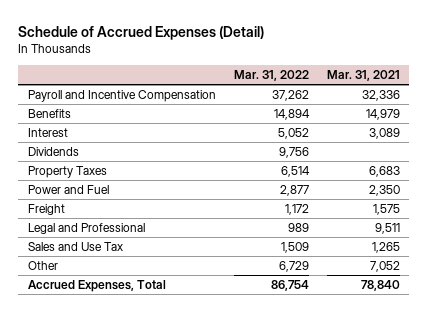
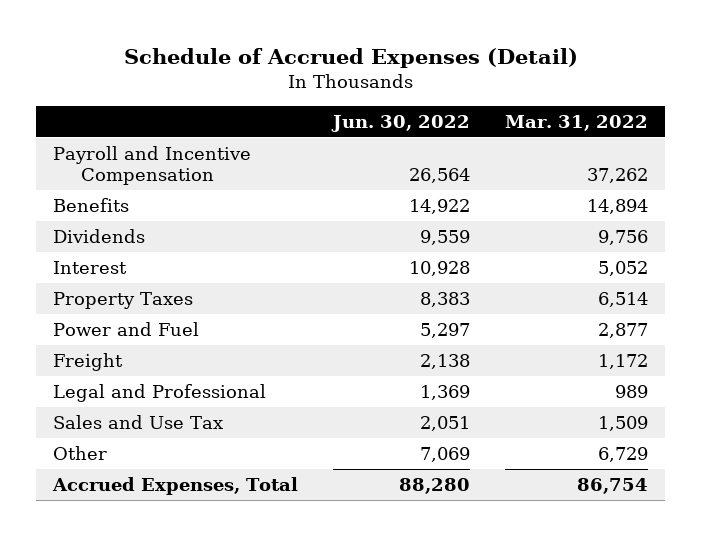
- | Mar. 31, 2022 | Mar. 31, 2021
+ | Jun. 30, 2022 | Mar. 31, 2022
moved down: Interest | 10,928 | 5,052

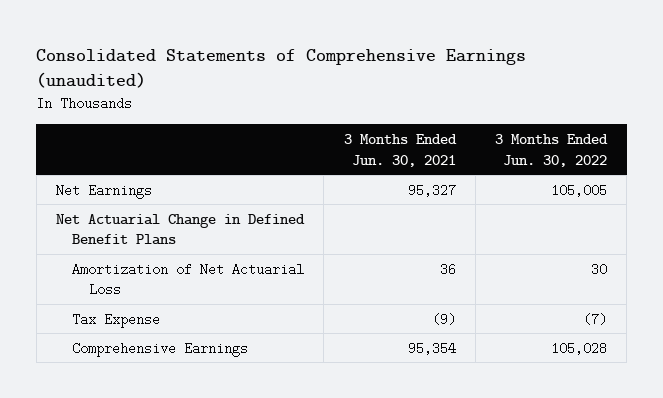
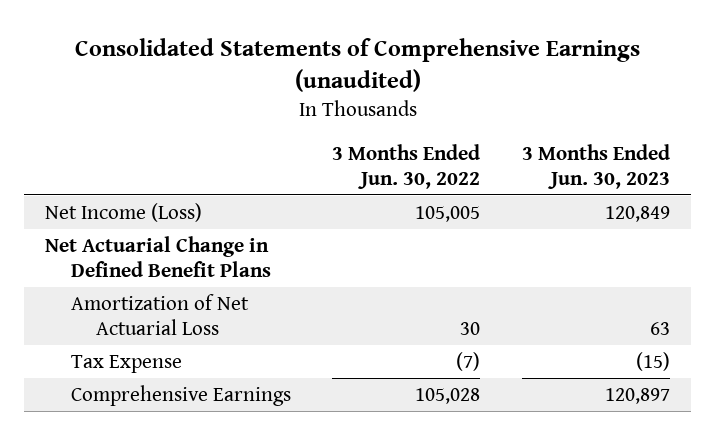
- | 3 Months Ended Jun. 30, 2021 | 3 Months Ended Jun. 30, 2022
+ | 3 Months Ended Jun. 30, 2022 | 3 Months Ended Jun. 30, 2023
- Net Earnings | 95,327 | 105,005
+ Net Income (Loss) | 105,005 | 120,849

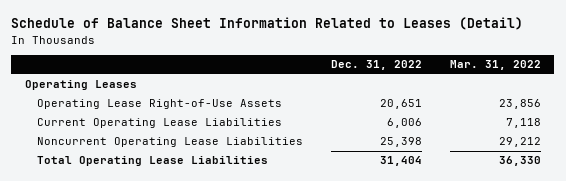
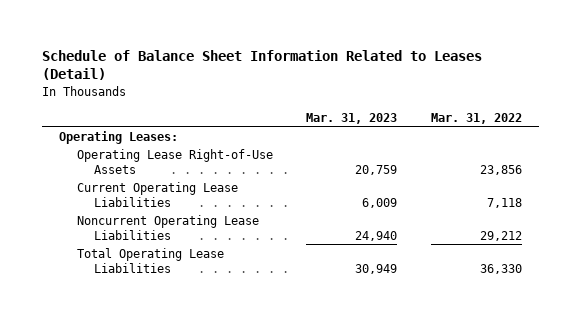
- | Dec. 31, 2022 | Mar. 31, 2022
+ | Mar. 31, 2023 | Mar. 31, 2022
- Operating Leases
+ Operating Leases:

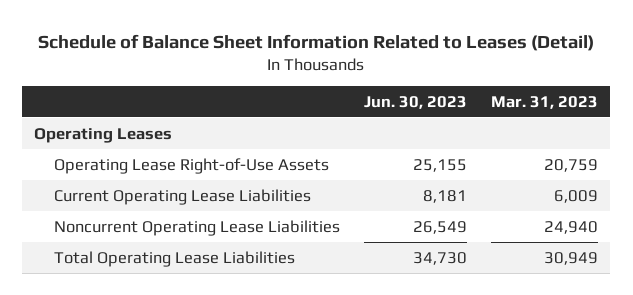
- | Mar. 31, 2023 | Mar. 31, 2022
+ | Jun. 30, 2023 | Mar. 31, 2023
- Operating Leases:
+ Operating Leases

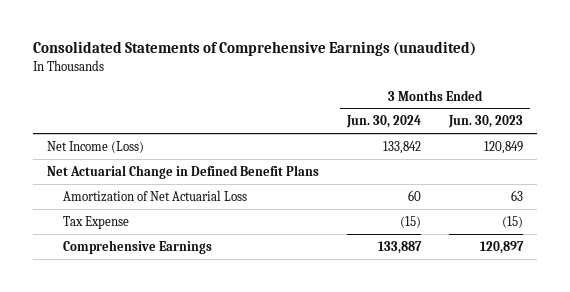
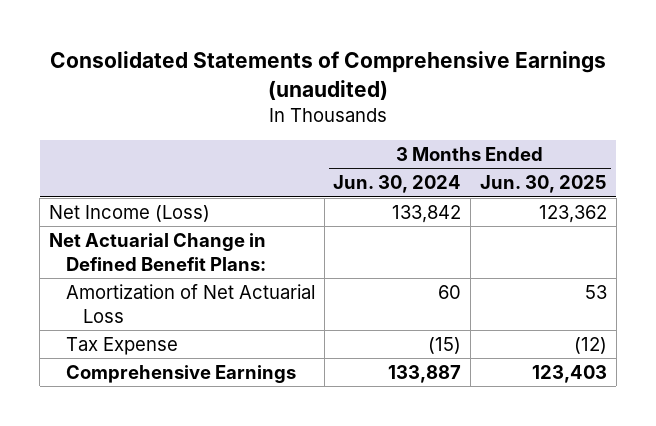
- | 3 Months Ended Jun. 30, 2024 | 3 Months Ended Jun. 30, 2023
+ | 3 Months Ended Jun. 30, 2024 | 3 Months Ended Jun. 30, 2025
- Net Actuarial Change in Defined Benefit Plans
+ Net Actuarial Change in Defined Benefit Plans:

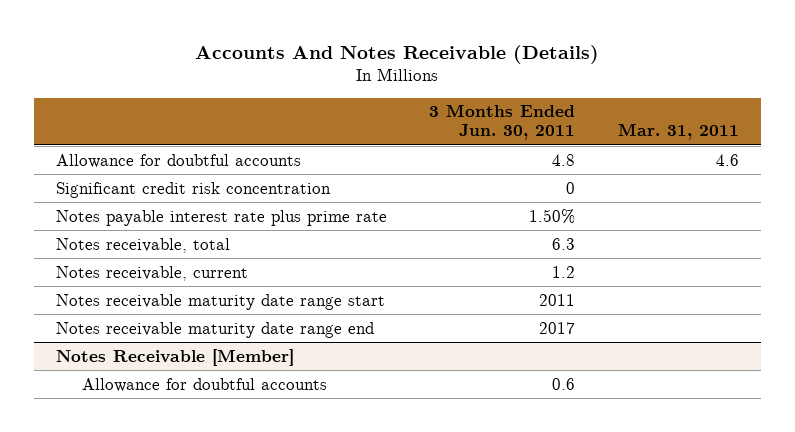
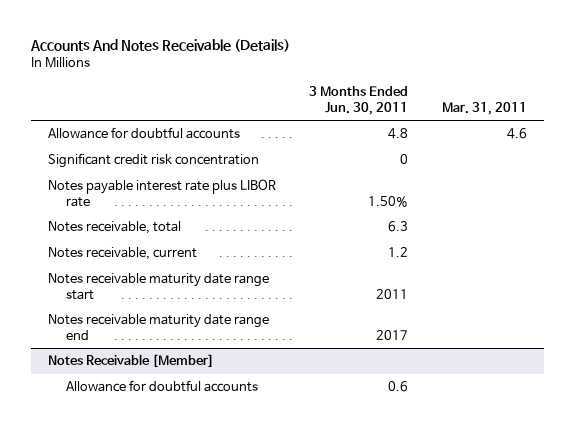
- Notes payable interest rate plus prime rate | 1.50% |
+ Notes payable interest rate plus LIBOR rate | 1.50% |

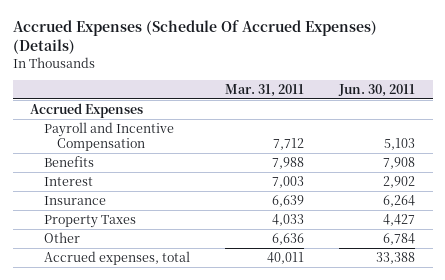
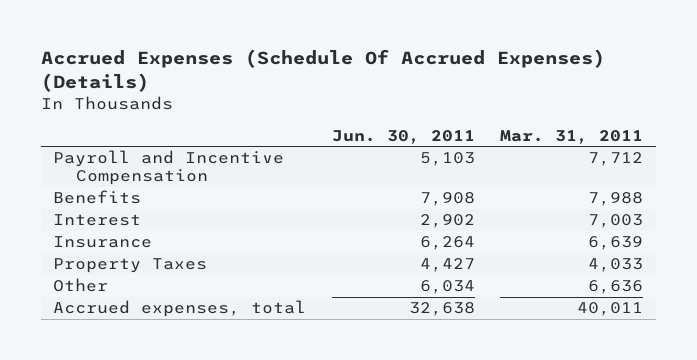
- | Mar. 31, 2011 | Jun. 30, 2011
+ | Jun. 30, 2011 | Mar. 31, 2011
- Accrued Expenses
- Other | 6,636 | 6,784
- Accrued expenses, total | 40,011 | 33,388
+ Other | 6,034 | 6,636
+ Accrued expenses, total | 32,638 | 40,011

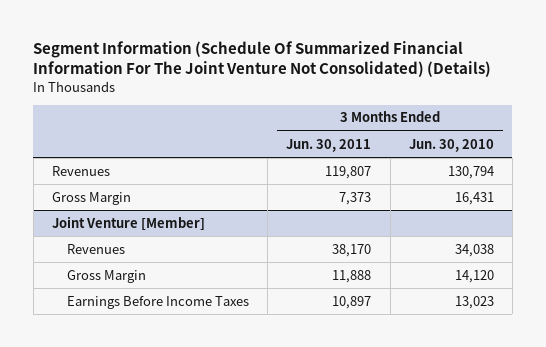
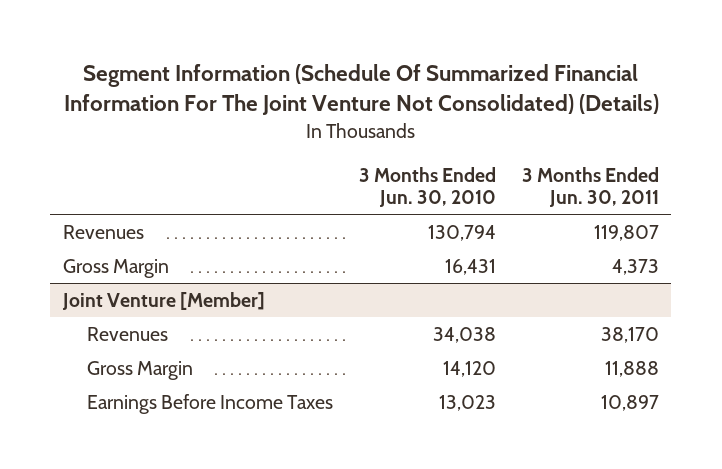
- | 3 Months Ended Jun. 30, 2011 | 3 Months Ended Jun. 30, 2010
+ | 3 Months Ended Jun. 30, 2010 | 3 Months Ended Jun. 30, 2011
- Gross Margin | 7,373 | 16,431
+ Gross Margin | 16,431 | 4,373

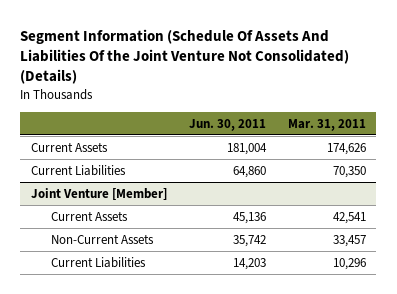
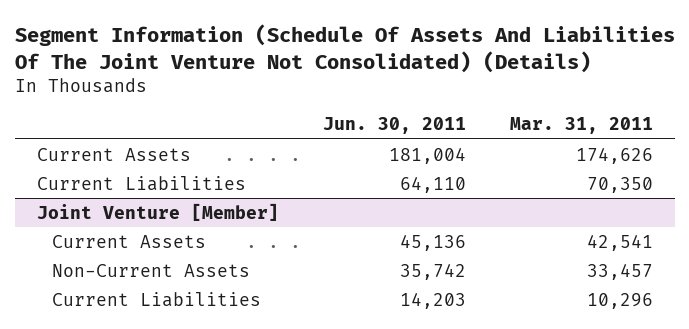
- Segment Information (Schedule Of Assets And Liabilities Of the Joint Venture Not Consolidated) (Details)
+ Segment Information (Schedule Of Assets And Liabilities Of The Joint Venture Not Consolidated) (Details)
- Current Liabilities | 64,860 | 70,350
+ Current Liabilities | 64,110 | 70,350

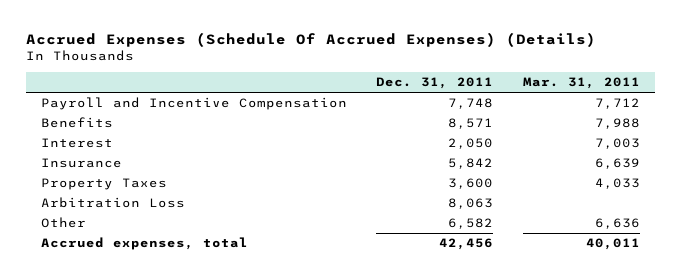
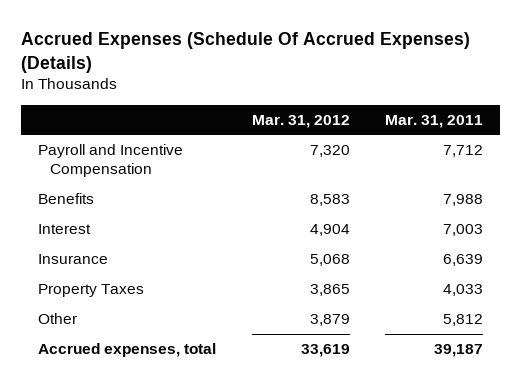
- | Dec. 31, 2011 | Mar. 31, 2011
+ | Mar. 31, 2012 | Mar. 31, 2011
- Arbitration Loss | 8,063 |
- Other | 6,582 | 6,636
- Accrued expenses, total | 42,456 | 40,011
+ Other | 3,879 | 5,812
+ Accrued expenses, total | 33,619 | 39,187

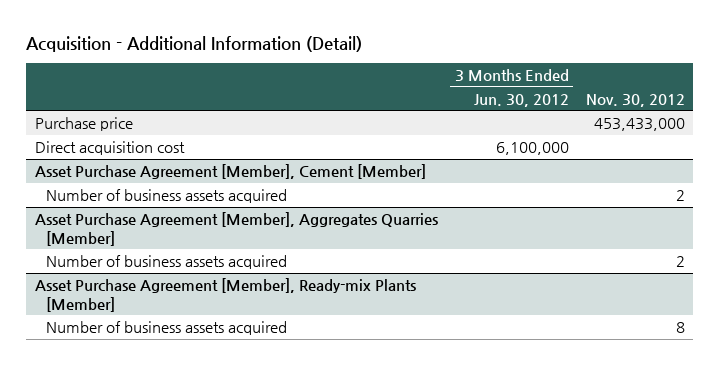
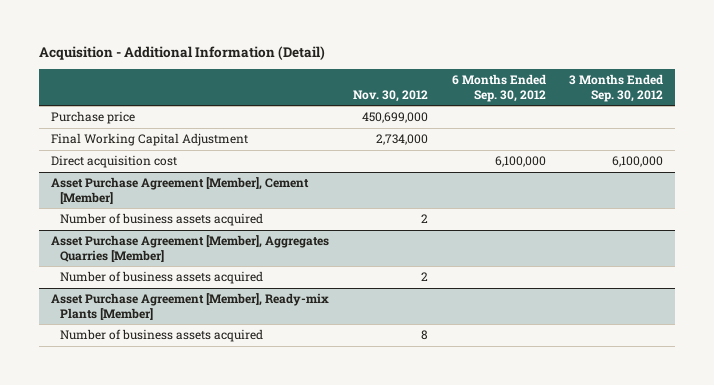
- | 3 Months Ended Jun. 30, 2012 | Nov. 30, 2012
+ | Nov. 30, 2012 | 6 Months Ended Sep. 30, 2012 | 3 Months Ended Sep. 30, 2012
- Purchase price | | 453,433,000
+ Purchase price | 450,699,000 | |
+ Final Working Capital Adjustment | 2,734,000 | |

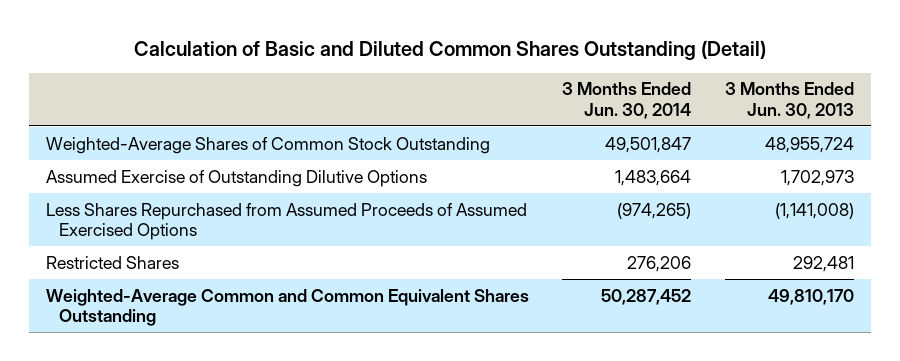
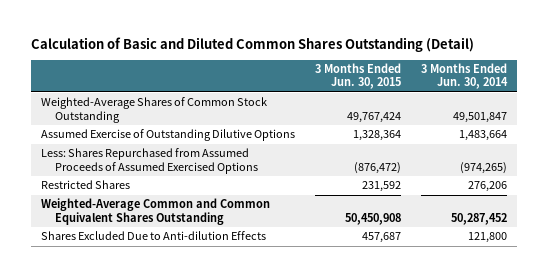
- | 3 Months Ended Jun. 30, 2014 | 3 Months Ended Jun. 30, 2013
+ | 3 Months Ended Jun. 30, 2015 | 3 Months Ended Jun. 30, 2014
- Less Shares Repurchased from Assumed Proceeds of Assumed Exercised Options | (974,265) | (1,141,008)
+ Less: Shares Repurchased from Assumed Proceeds of Assumed Exercised Options | (876,472) | (974,265)
+ Shares Excluded Due to Anti-dilution Effects | 457,687 | 121,800

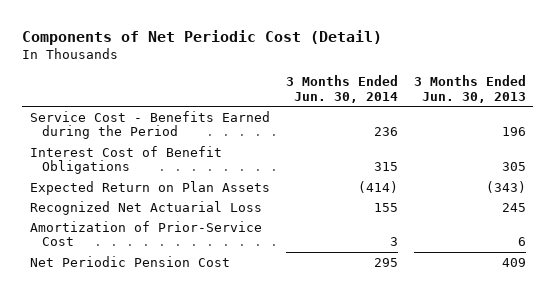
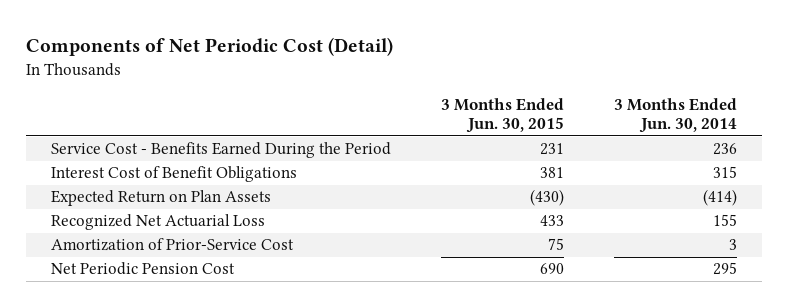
- | 3 Months Ended Jun. 30, 2014 | 3 Months Ended Jun. 30, 2013
+ | 3 Months Ended Jun. 30, 2015 | 3 Months Ended Jun. 30, 2014
- Service Cost - Benefits Earned during the Period | 236 | 196
+ Service Cost - Benefits Earned During the Period | 231 | 236

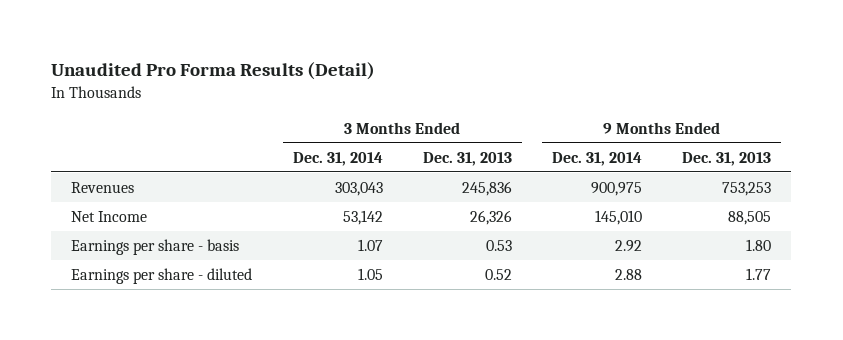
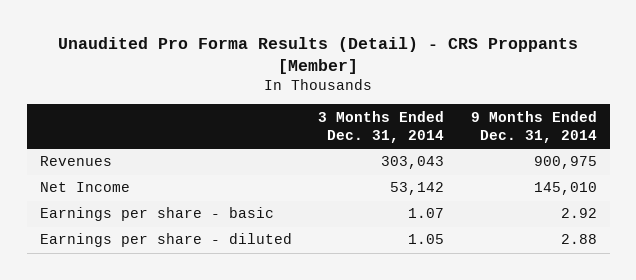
- Unaudited Pro Forma Results (Detail)
+ Unaudited Pro Forma Results (Detail) - CRS Proppants [Member]
- | 3 Months Ended Dec. 31, 2014 | 3 Months Ended Dec. 31, 2013 | 9 Months Ended Dec. 31, 2014 | 9 Months Ended Dec. 31, 2013
+ | 3 Months Ended Dec. 31, 2014 | 9 Months Ended Dec. 31, 2014
- Earnings per share - basis | 1.07 | 0.53 | 2.92 | 1.80
+ Earnings per share - basic | 1.07 | 2.92

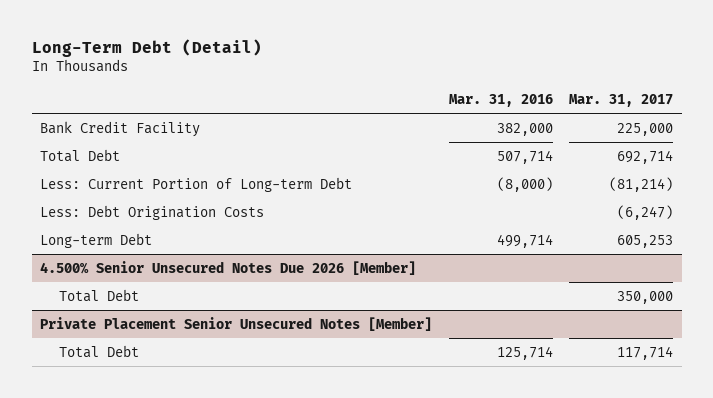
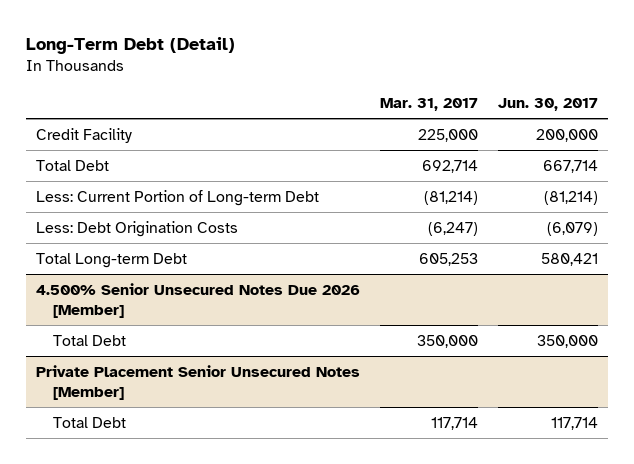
- | Mar. 31, 2016 | Mar. 31, 2017
+ | Mar. 31, 2017 | Jun. 30, 2017
- Bank Credit Facility | 382,000 | 225,000
+ Credit Facility | 225,000 | 200,000
- Long-term Debt | 499,714 | 605,253
+ Total Long-term Debt | 605,253 | 580,421

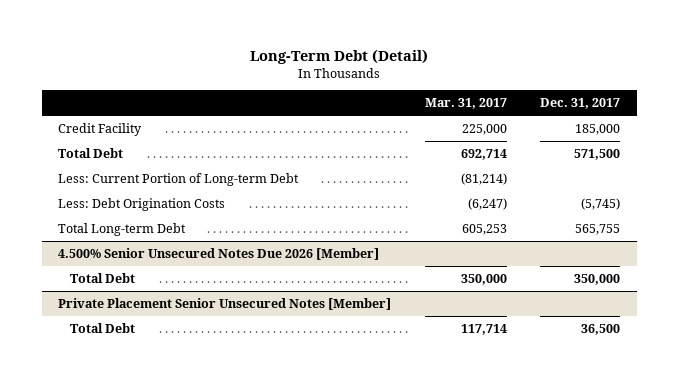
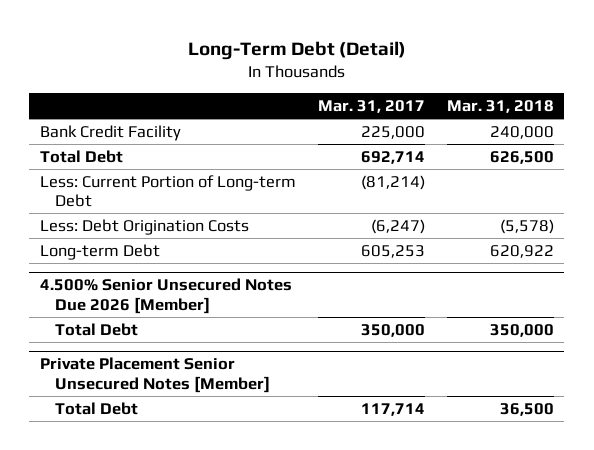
- | Mar. 31, 2017 | Dec. 31, 2017
+ | Mar. 31, 2017 | Mar. 31, 2018
- Credit Facility | 225,000 | 185,000
+ Bank Credit Facility | 225,000 | 240,000
- Total Long-term Debt | 605,253 | 565,755
+ Long-term Debt | 605,253 | 620,922

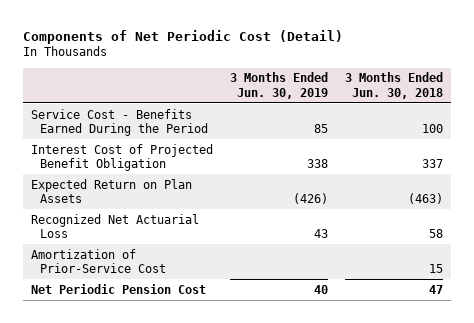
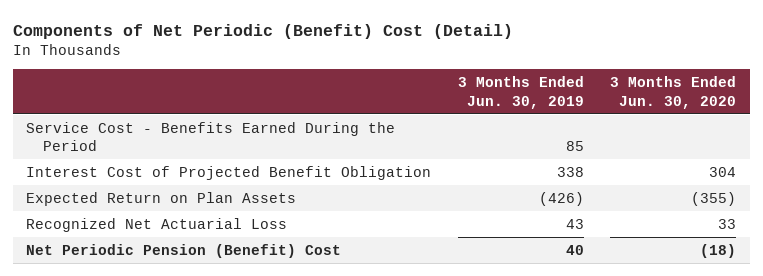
- Components of Net Periodic Cost (Detail)
+ Components of Net Periodic (Benefit) Cost (Detail)
- | 3 Months Ended Jun. 30, 2019 | 3 Months Ended Jun. 30, 2018
+ | 3 Months Ended Jun. 30, 2019 | 3 Months Ended Jun. 30, 2020
- Amortization of Prior-Service Cost | | 15
- Net Periodic Pension Cost | 40 | 47
+ Net Periodic Pension (Benefit) Cost | 40 | (18)

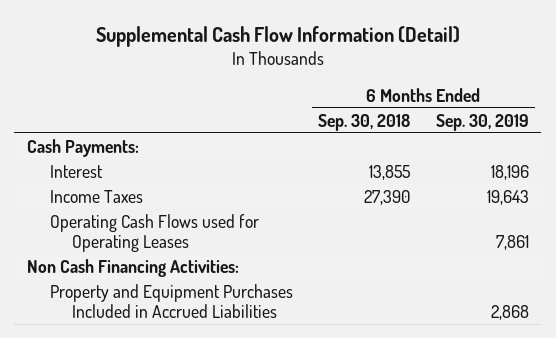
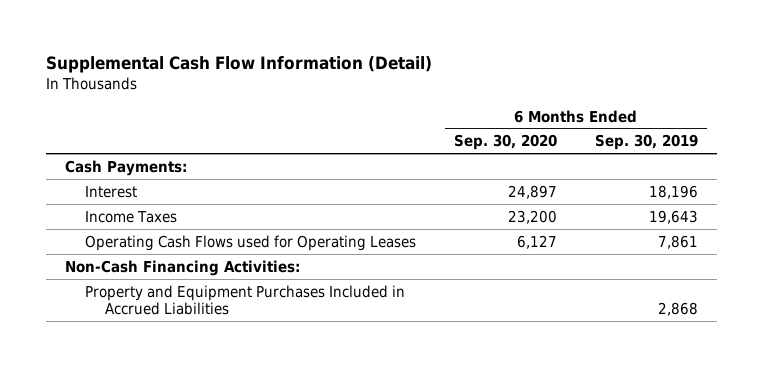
- | 6 Months Ended Sep. 30, 2018 | 6 Months Ended Sep. 30, 2019
+ | 6 Months Ended Sep. 30, 2020 | 6 Months Ended Sep. 30, 2019
- Non Cash Financing Activities:
+ Non-Cash Financing Activities:

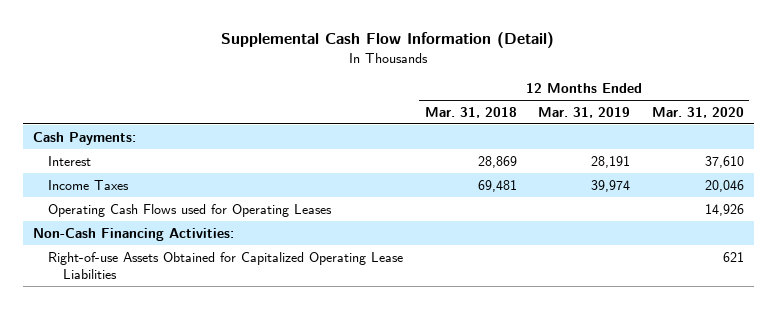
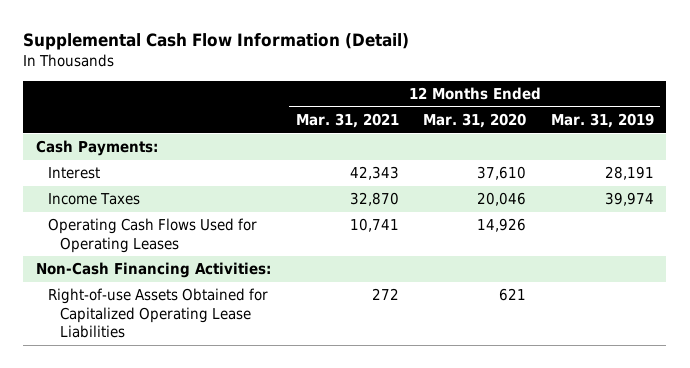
- | 12 Months Ended Mar. 31, 2018 | 12 Months Ended Mar. 31, 2019 | 12 Months Ended Mar. 31, 2020
+ | 12 Months Ended Mar. 31, 2021 | 12 Months Ended Mar. 31, 2020 | 12 Months Ended Mar. 31, 2019
- Operating Cash Flows used for Operating Leases | | | 14,926
+ Operating Cash Flows Used for Operating Leases | 10,741 | 14,926 |

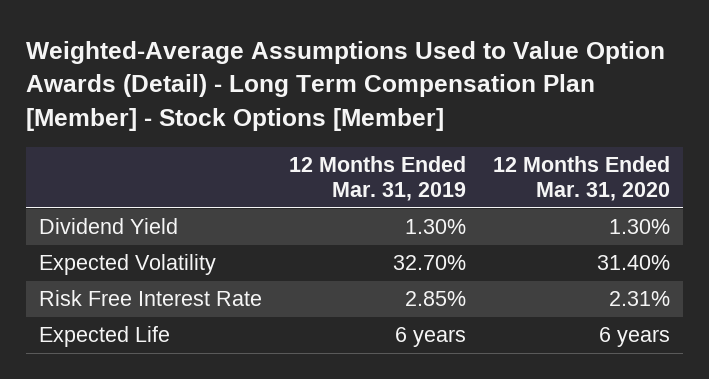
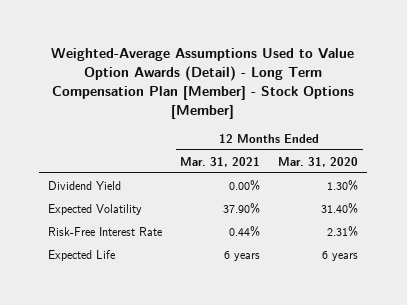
- | 12 Months Ended Mar. 31, 2019 | 12 Months Ended Mar. 31, 2020
+ | 12 Months Ended Mar. 31, 2021 | 12 Months Ended Mar. 31, 2020
- Risk Free Interest Rate | 2.85% | 2.31%
+ Risk-Free Interest Rate | 0.44% | 2.31%

